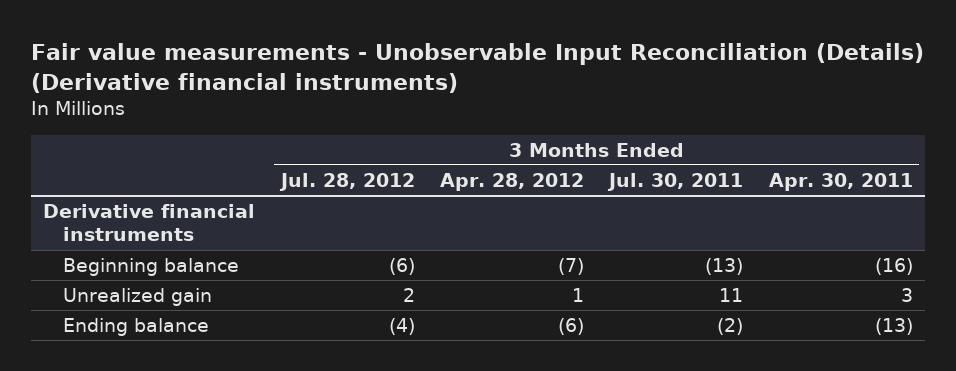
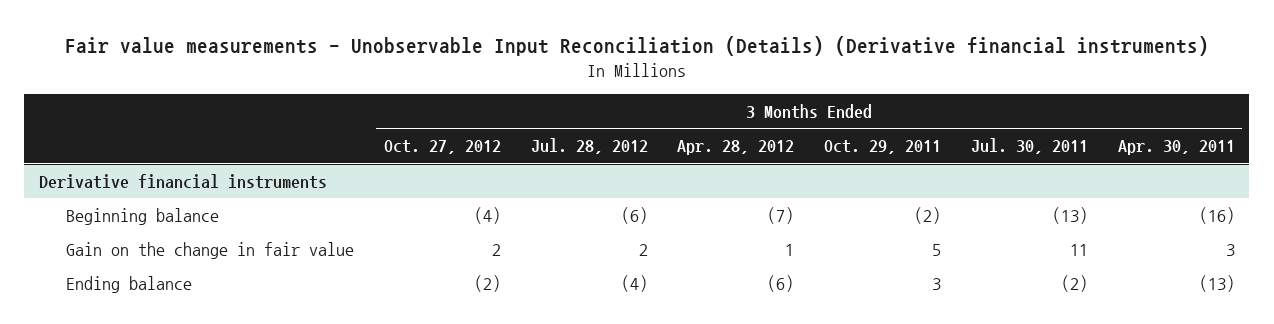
- | 3 Months Ended Jul. 28, 2012 | 3 Months Ended Apr. 28, 2012 | 3 Months Ended Jul. 30, 2011 | 3 Months Ended Apr. 30, 2011
+ | 3 Months Ended Oct. 27, 2012 | 3 Months Ended Jul. 28, 2012 | 3 Months Ended Apr. 28, 2012 | 3 Months Ended Oct. 29, 2011 | 3 Months Ended Jul. 30, 2011 | 3 Months Ended Apr. 30, 2011
@ Derivative financial instruments
- Unrealized gain | 2 | 1 | 11 | 3
+ Gain on the change in fair value | 2 | 2 | 1 | 5 | 11 | 3

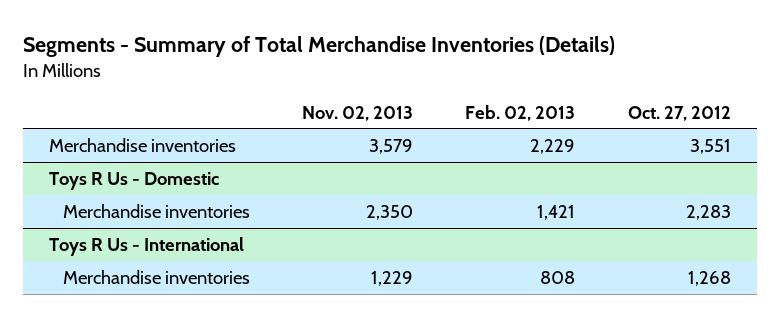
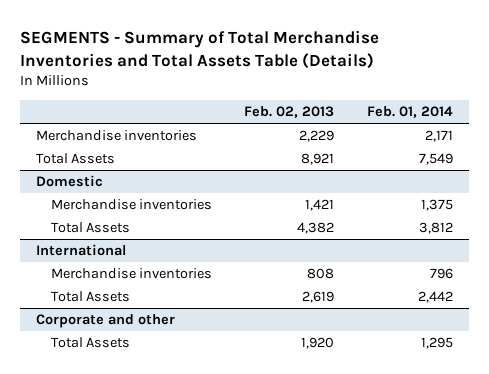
- Segments - Summary of Total Merchandise Inventories (Details)
+ SEGMENTS - Summary of Total Merchandise Inventories and Total Assets Table (Details)
- | Nov. 02, 2013 | Feb. 02, 2013 | Oct. 27, 2012
+ | Feb. 02, 2013 | Feb. 01, 2014
- Toys R Us - Domestic
+ Total Assets | 8,921 | 7,549
+ Domestic
- Toys R Us - International
+ Total Assets | 4,382 | 3,812
+ International
+ Total Assets | 2,619 | 2,442
+ Corporate and other
+ Total Assets | 1,920 | 1,295

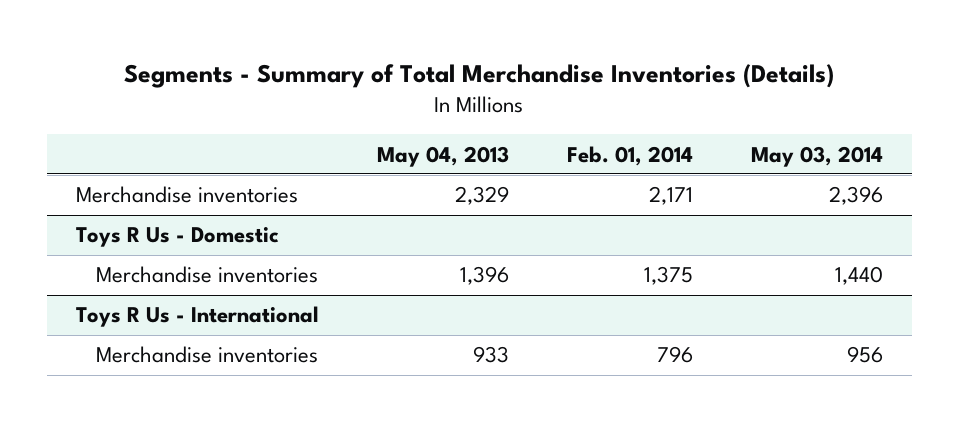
- SEGMENTS - Summary of Total Merchandise Inventories and Total Assets Table (Details)
+ Segments - Summary of Total Merchandise Inventories (Details)
- | Feb. 02, 2013 | Feb. 01, 2014
+ | May 04, 2013 | Feb. 01, 2014 | May 03, 2014
- Total Assets | 8,921 | 7,549
- Domestic
+ Toys R Us - Domestic
- Total Assets | 4,382 | 3,812
- International
+ Toys R Us - International
- Total Assets | 2,619 | 2,442
- Corporate and other
- Total Assets | 1,920 | 1,295

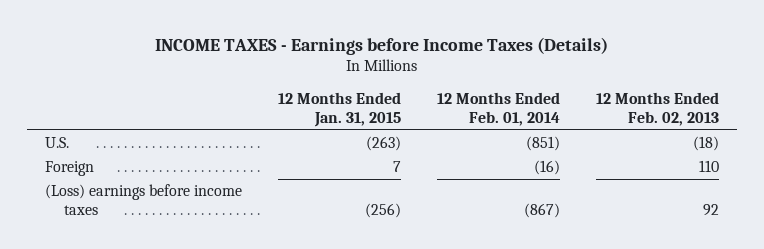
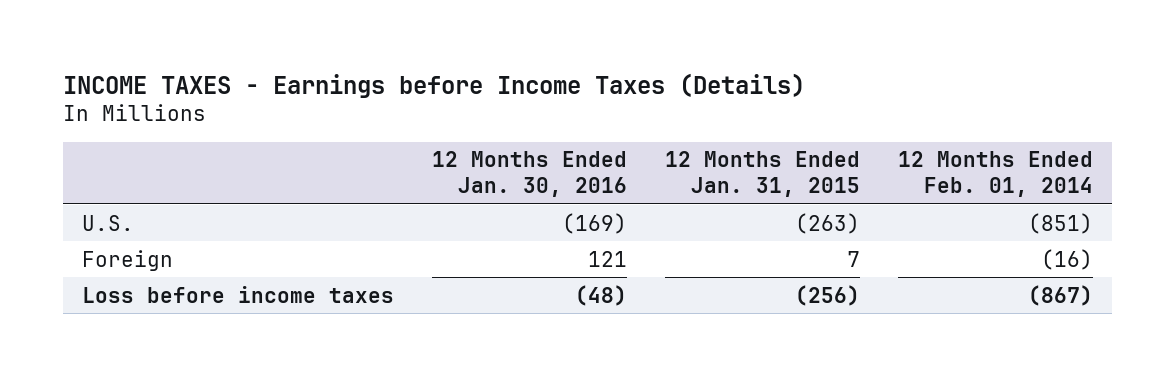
- | 12 Months Ended Jan. 31, 2015 | 12 Months Ended Feb. 01, 2014 | 12 Months Ended Feb. 02, 2013
+ | 12 Months Ended Jan. 30, 2016 | 12 Months Ended Jan. 31, 2015 | 12 Months Ended Feb. 01, 2014
- (Loss) earnings before income taxes | (256) | (867) | 92
+ Loss before income taxes | (48) | (256) | (867)

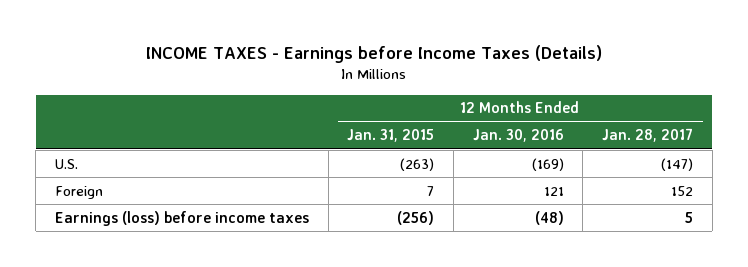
- | 12 Months Ended Jan. 30, 2016 | 12 Months Ended Jan. 31, 2015 | 12 Months Ended Feb. 01, 2014
+ | 12 Months Ended Jan. 31, 2015 | 12 Months Ended Jan. 30, 2016 | 12 Months Ended Jan. 28, 2017
- Loss before income taxes | (48) | (256) | (867)
+ Earnings (loss) before income taxes | (256) | (48) | 5

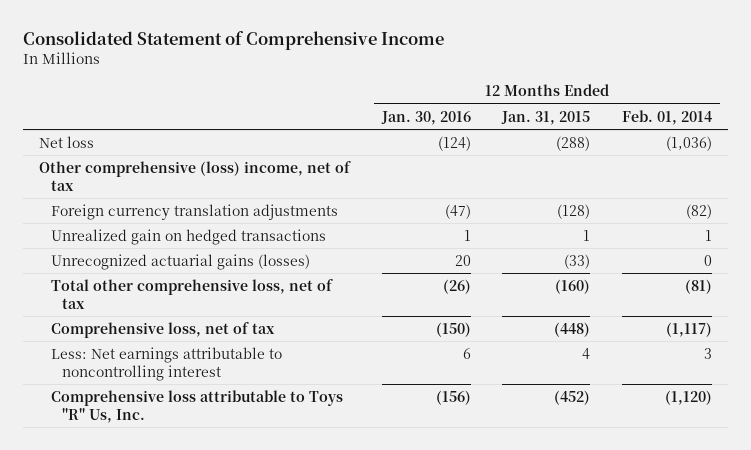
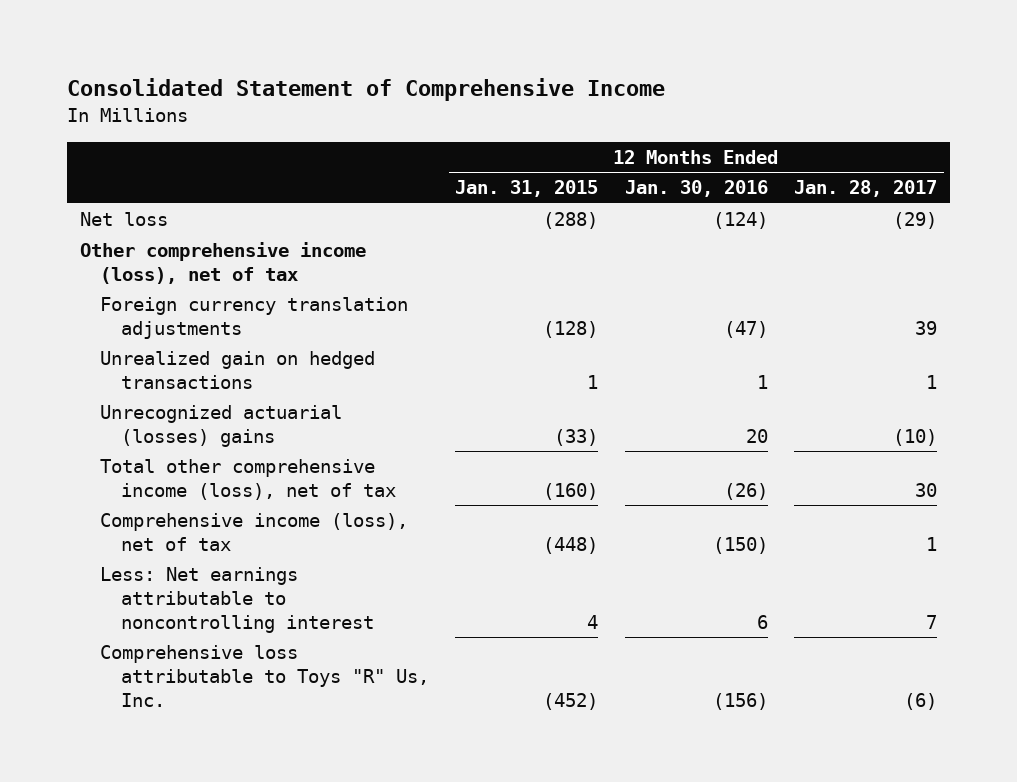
- | 12 Months Ended Jan. 30, 2016 | 12 Months Ended Jan. 31, 2015 | 12 Months Ended Feb. 01, 2014
+ | 12 Months Ended Jan. 31, 2015 | 12 Months Ended Jan. 30, 2016 | 12 Months Ended Jan. 28, 2017
- Other comprehensive (loss) income, net of tax
+ Other comprehensive income (loss), net of tax
- Unrecognized actuarial gains (losses) | 20 | (33) | 0
- Total other comprehensive loss, net of tax | (26) | (160) | (81)
- Comprehensive loss, net of tax | (150) | (448) | (1,117)
+ Unrecognized actuarial (losses) gains | (33) | 20 | (10)
+ Total other comprehensive income (loss), net of tax | (160) | (26) | 30
+ Comprehensive income (loss), net of tax | (448) | (150) | 1

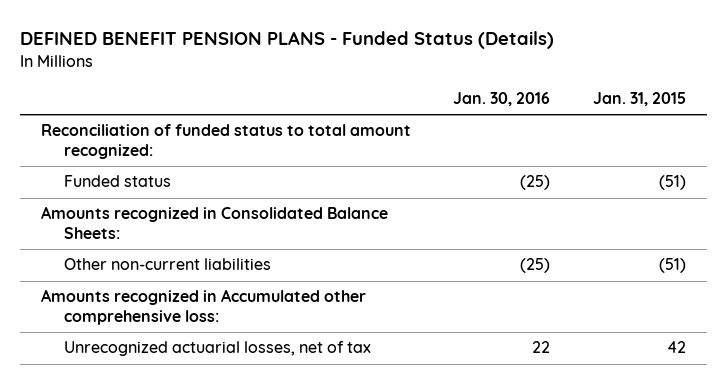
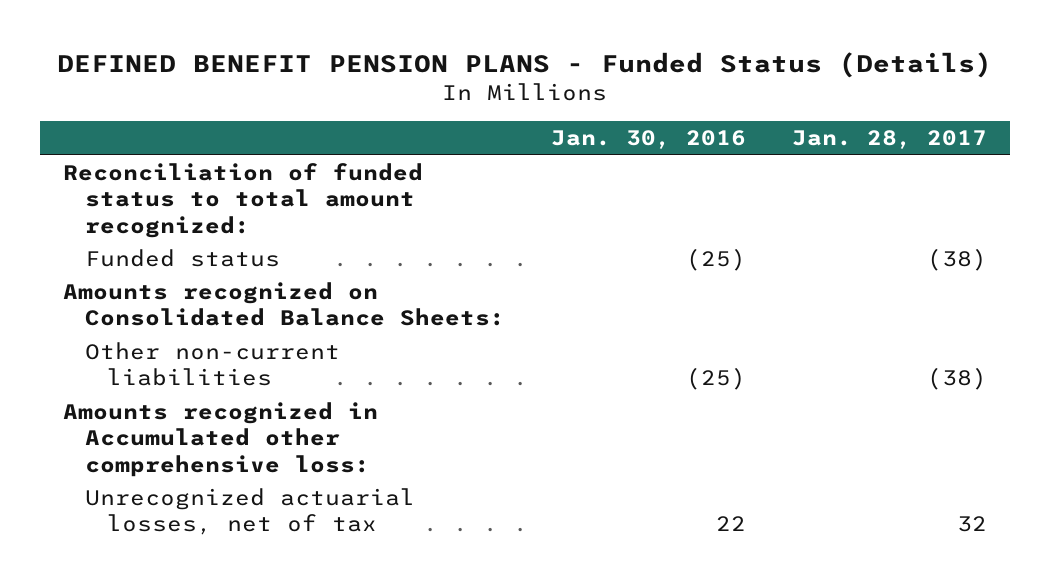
- | Jan. 30, 2016 | Jan. 31, 2015
+ | Jan. 30, 2016 | Jan. 28, 2017
- Amounts recognized in Consolidated Balance Sheets:
+ Amounts recognized on Consolidated Balance Sheets:

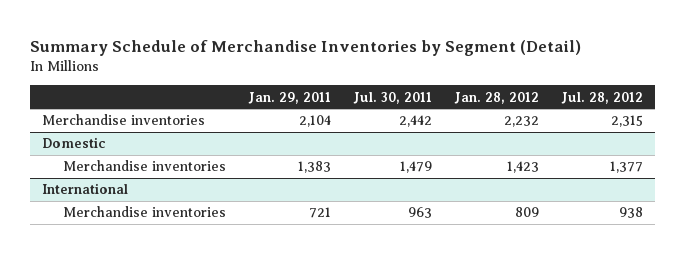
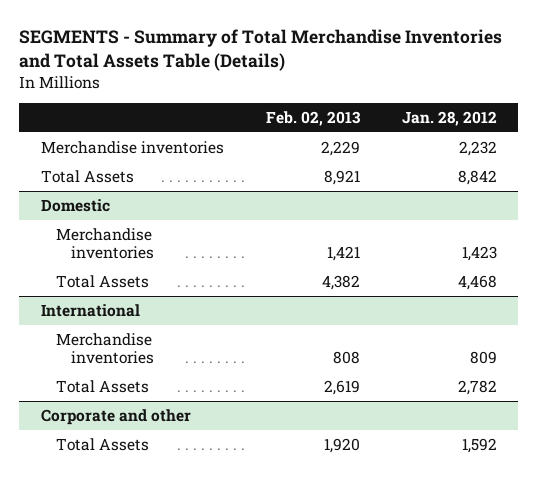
- Summary Schedule of Merchandise Inventories by Segment (Detail)
+ SEGMENTS - Summary of Total Merchandise Inventories and Total Assets Table (Details)
- | Jan. 29, 2011 | Jul. 30, 2011 | Jan. 28, 2012 | Jul. 28, 2012
+ | Feb. 02, 2013 | Jan. 28, 2012
+ Total Assets | 8,921 | 8,842
@ Domestic
+ Total Assets | 4,382 | 4,468
@ International
+ Total Assets | 2,619 | 2,782
+ Corporate and other
+ Total Assets | 1,920 | 1,592

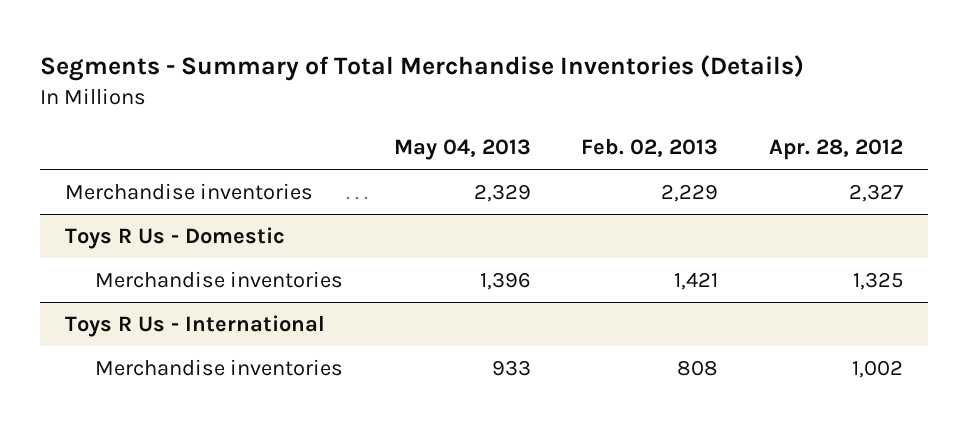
- SEGMENTS - Summary of Total Merchandise Inventories and Total Assets Table (Details)
+ Segments - Summary of Total Merchandise Inventories (Details)
- | Feb. 02, 2013 | Jan. 28, 2012
+ | May 04, 2013 | Feb. 02, 2013 | Apr. 28, 2012
- Total Assets | 8,921 | 8,842
- Domestic
+ Toys R Us - Domestic
- Total Assets | 4,382 | 4,468
- International
+ Toys R Us - International
- Total Assets | 2,619 | 2,782
- Corporate and other
- Total Assets | 1,920 | 1,592

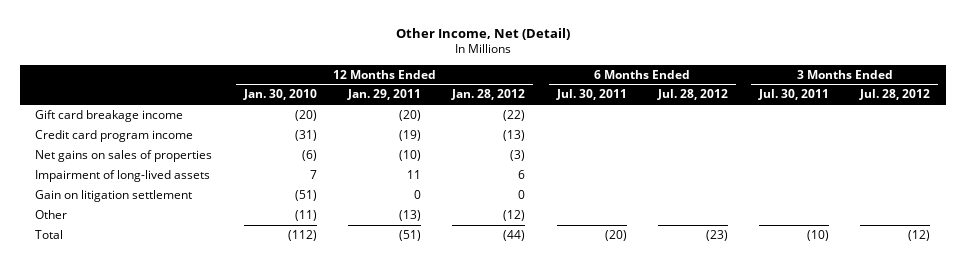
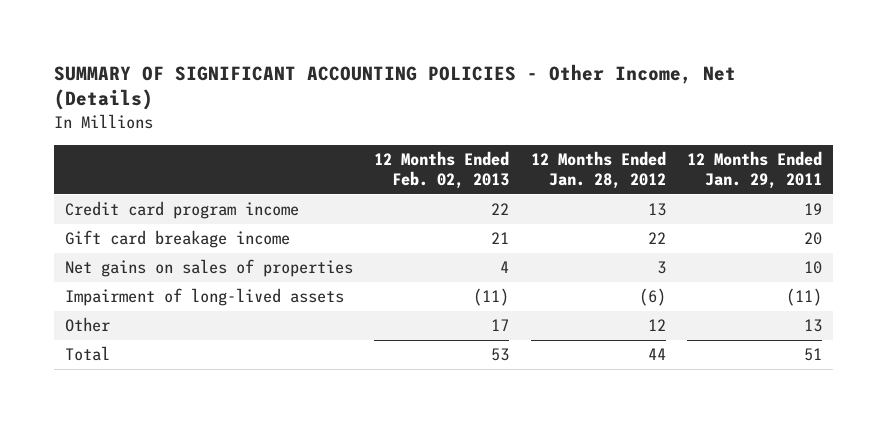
- Other Income, Net (Detail)
+ SUMMARY OF SIGNIFICANT ACCOUNTING POLICIES - Other Income, Net (Details)
- | 12 Months Ended Jan. 30, 2010 | 12 Months Ended Jan. 29, 2011 | 12 Months Ended Jan. 28, 2012 | 6 Months Ended Jul. 30, 2011 | 6 Months Ended Jul. 28, 2012 | 3 Months Ended Jul. 30, 2011 | 3 Months Ended Jul. 28, 2012
+ | 12 Months Ended Feb. 02, 2013 | 12 Months Ended Jan. 28, 2012 | 12 Months Ended Jan. 29, 2011
- Gift card breakage income | (20) | (20) | (22) | | | |
- Credit card program income | (31) | (19) | (13) | | | |
- Net gains on sales of properties | (6) | (10) | (3) | | | |
- Impairment of long-lived assets | 7 | 11 | 6 | | | |
- Gain on litigation settlement | (51) | 0 | 0 | | | |
- Other | (11) | (13) | (12) | | | |
- Total | (112) | (51) | (44) | (20) | (23) | (10) | (12)
+ Credit card program income | 22 | 13 | 19
+ Gift card breakage income | 21 | 22 | 20
+ Net gains on sales of properties | 4 | 3 | 10
+ Impairment of long-lived assets | (11) | (6) | (11)
+ Other | 17 | 12 | 13
+ Total | 53 | 44 | 51

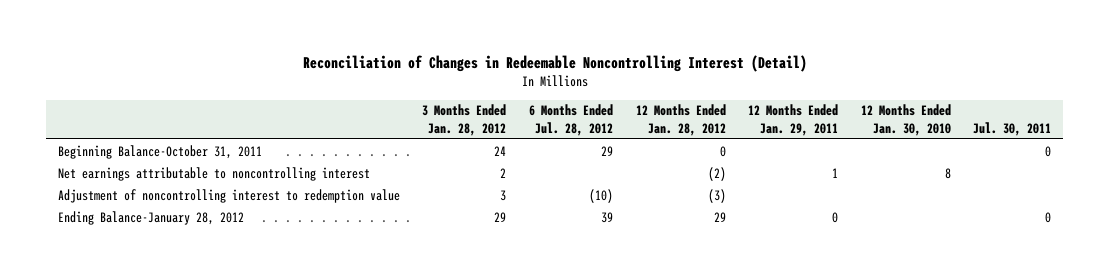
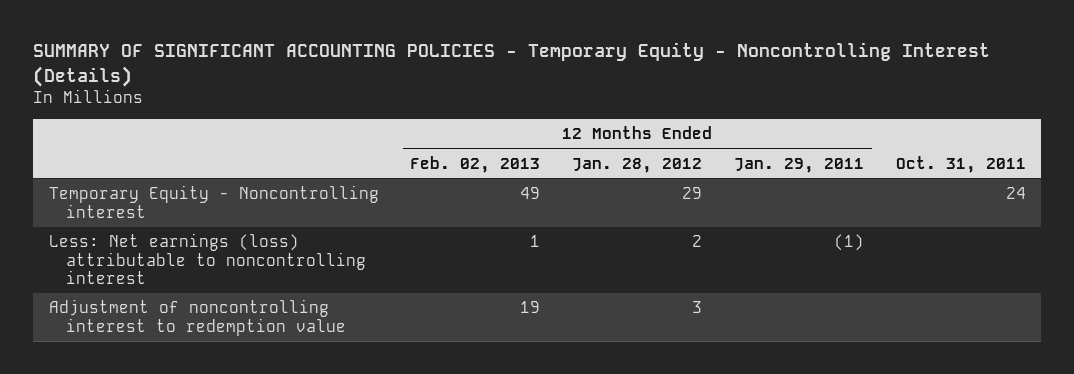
- Reconciliation of Changes in Redeemable Noncontrolling Interest (Detail)
+ SUMMARY OF SIGNIFICANT ACCOUNTING POLICIES - Temporary Equity - Noncontrolling Interest (Details)
- | 3 Months Ended Jan. 28, 2012 | 6 Months Ended Jul. 28, 2012 | 12 Months Ended Jan. 28, 2012 | 12 Months Ended Jan. 29, 2011 | 12 Months Ended Jan. 30, 2010 | Jul. 30, 2011
+ | 12 Months Ended Feb. 02, 2013 | 12 Months Ended Jan. 28, 2012 | 12 Months Ended Jan. 29, 2011 | Oct. 31, 2011
- Beginning Balance-October 31, 2011 | 24 | 29 | 0 | | | 0
- Net earnings attributable to noncontrolling interest | 2 | | (2) | 1 | 8 |
- Adjustment of noncontrolling interest to redemption value | 3 | (10) | (3) | | |
- Ending Balance-January 28, 2012 | 29 | 39 | 29 | 0 | | 0
+ Temporary Equity - Noncontrolling interest | 49 | 29 | | 24
+ Less: Net earnings (loss) attributable to noncontrolling interest | 1 | 2 | (1) |
+ Adjustment of noncontrolling interest to redemption value | 19 | 3 | |

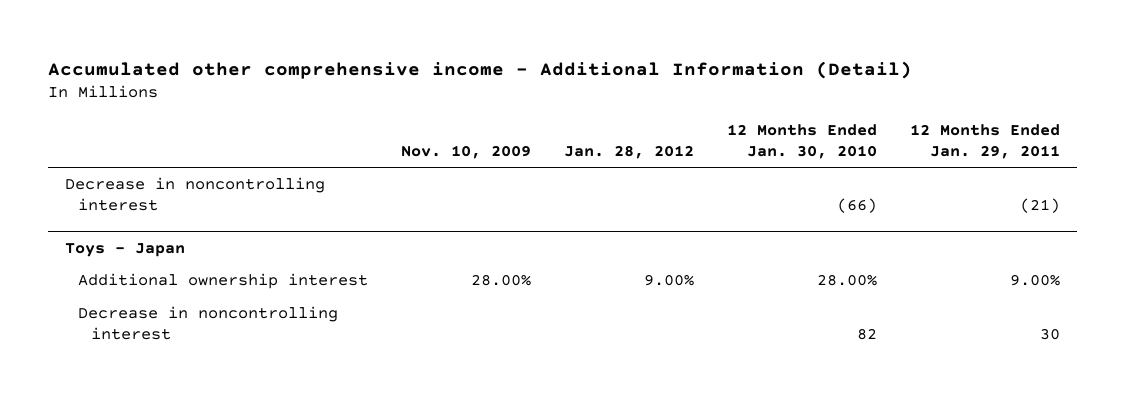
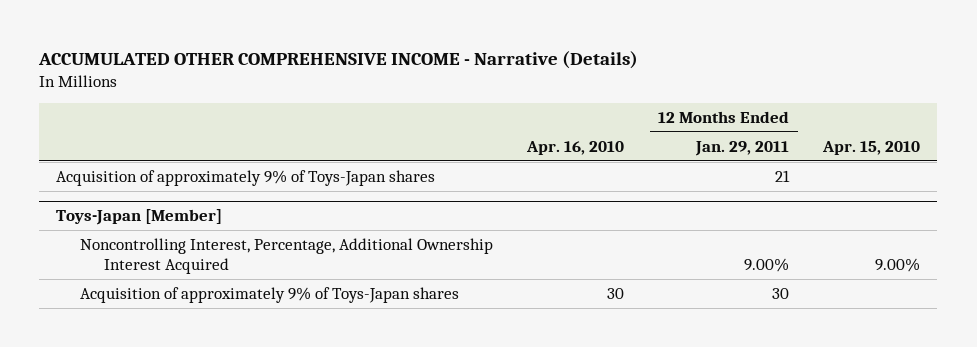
- Accumulated other comprehensive income - Additional Information (Detail)
+ ACCUMULATED OTHER COMPREHENSIVE INCOME - Narrative (Details)
- | Nov. 10, 2009 | Jan. 28, 2012 | 12 Months Ended Jan. 30, 2010 | 12 Months Ended Jan. 29, 2011
+ | Apr. 16, 2010 | 12 Months Ended Jan. 29, 2011 | Apr. 15, 2010
- Decrease in noncontrolling interest | | | (66) | (21)
- Toys - Japan
- Additional ownership interest | 28.00% | 9.00% | 28.00% | 9.00%
- Decrease in noncontrolling interest | | | 82 | 30
+ Acquisition of approximately 9% of Toys-Japan shares | | 21 |
+ Toys-Japan [Member]
+ Noncontrolling Interest, Percentage, Additional Ownership Interest Acquired | | 9.00% | 9.00%
+ Acquisition of approximately 9% of Toys-Japan shares | 30 | 30 |

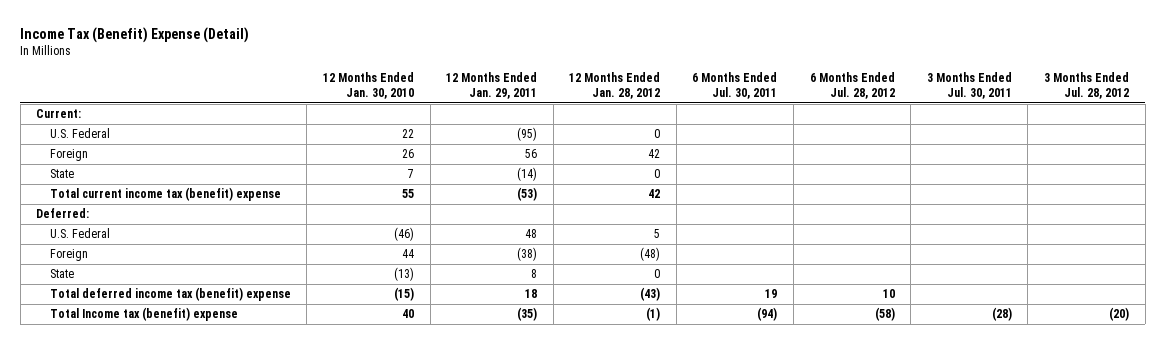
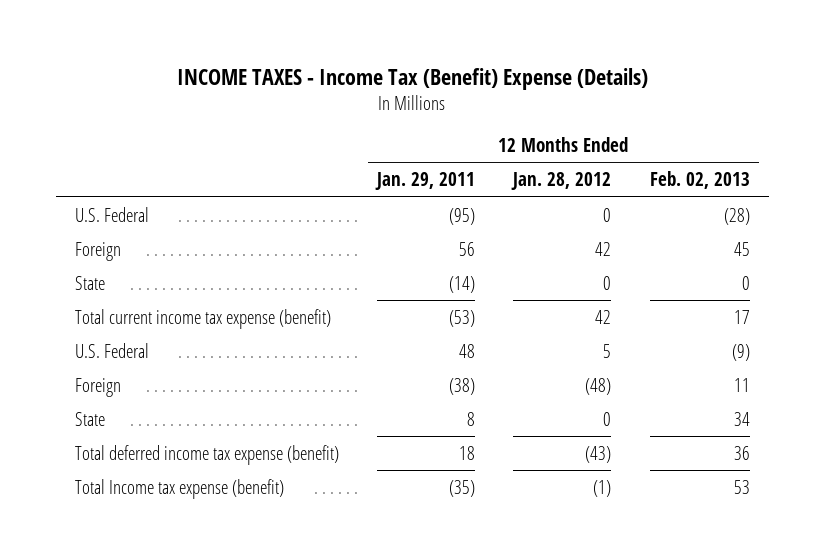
- Income Tax (Benefit) Expense (Detail)
+ INCOME TAXES - Income Tax (Benefit) Expense (Details)
- | 12 Months Ended Jan. 30, 2010 | 12 Months Ended Jan. 29, 2011 | 12 Months Ended Jan. 28, 2012 | 6 Months Ended Jul. 30, 2011 | 6 Months Ended Jul. 28, 2012 | 3 Months Ended Jul. 30, 2011 | 3 Months Ended Jul. 28, 2012
+ | 12 Months Ended Jan. 29, 2011 | 12 Months Ended Jan. 28, 2012 | 12 Months Ended Feb. 02, 2013
- Current:
- Total current income tax (benefit) expense | 55 | (53) | 42 | | | |
- Deferred:
+ Total current income tax expense (benefit) | (53) | 42 | 17
- Total deferred income tax (benefit) expense | (15) | 18 | (43) | 19 | 10 | |
- Total Income tax (benefit) expense | 40 | (35) | (1) | (94) | (58) | (28) | (20)
+ Total deferred income tax expense (benefit) | 18 | (43) | 36
+ Total Income tax expense (benefit) | (35) | (1) | 53

